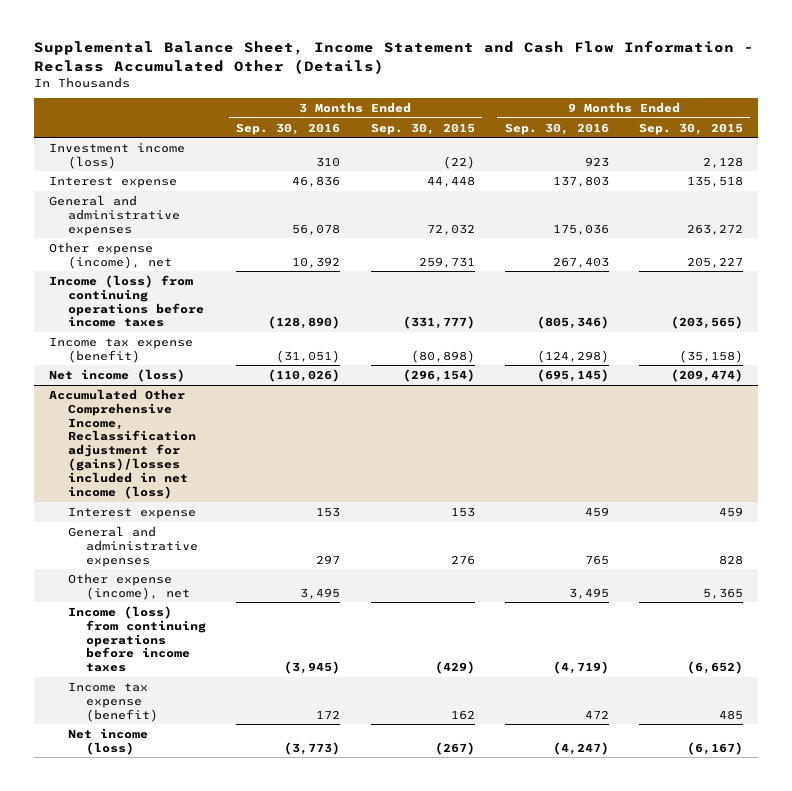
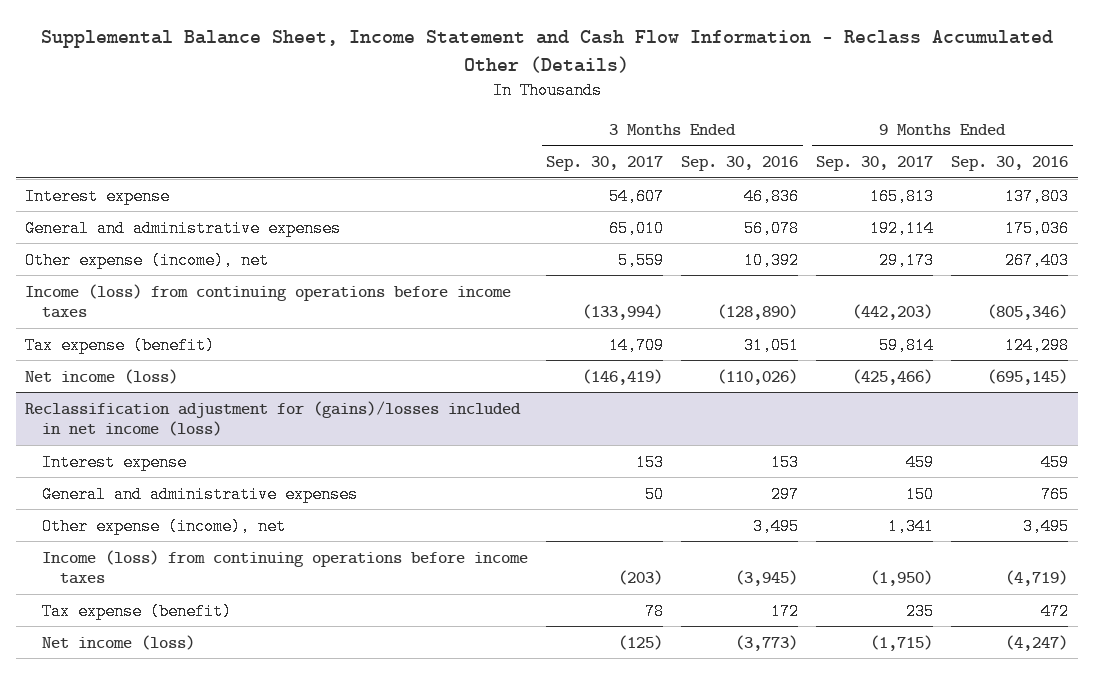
- | 3 Months Ended Sep. 30, 2016 | 3 Months Ended Sep. 30, 2015 | 9 Months Ended Sep. 30, 2016 | 9 Months Ended Sep. 30, 2015
+ | 3 Months Ended Sep. 30, 2017 | 3 Months Ended Sep. 30, 2016 | 9 Months Ended Sep. 30, 2017 | 9 Months Ended Sep. 30, 2016
- Investment income (loss) | 310 | (22) | 923 | 2,128
- Income tax expense (benefit) | (31,051) | (80,898) | (124,298) | (35,158)
+ Tax expense (benefit) | 14,709 | 31,051 | 59,814 | 124,298
- Accumulated Other Comprehensive Income, Reclassification adjustment for (gains)/losses included in net income (loss)
+ Reclassification adjustment for (gains)/losses included in net income (loss)
- Income tax expense (benefit) | 172 | 162 | 472 | 485
+ Tax expense (benefit) | 78 | 172 | 235 | 472

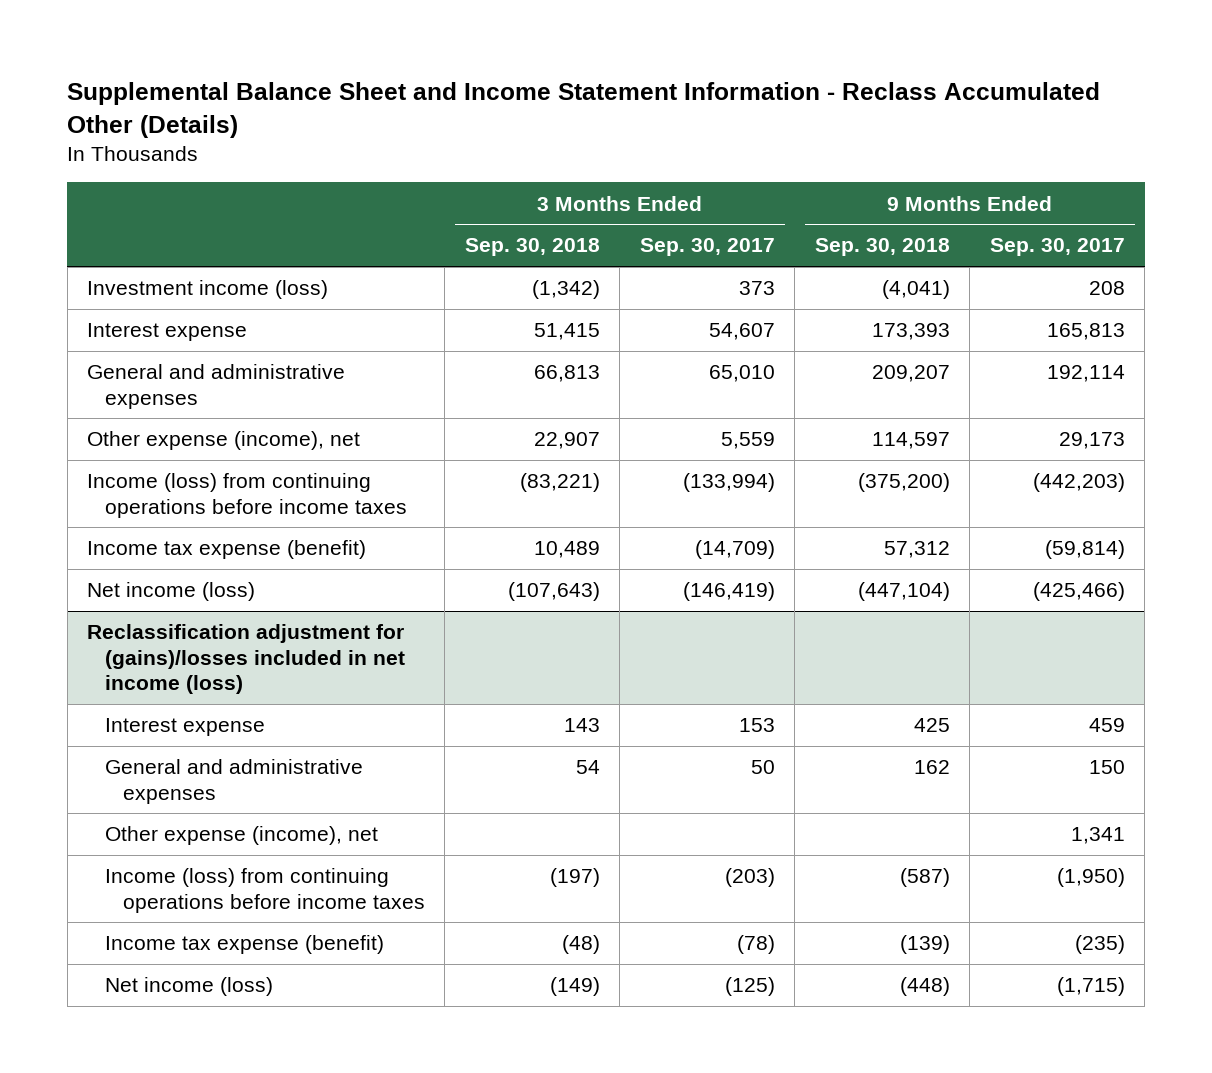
- Supplemental Balance Sheet, Income Statement and Cash Flow Information - Reclass Accumulated Other (Details)
+ Supplemental Balance Sheet and Income Statement Information - Reclass Accumulated Other (Details)
- | 3 Months Ended Sep. 30, 2017 | 3 Months Ended Sep. 30, 2016 | 9 Months Ended Sep. 30, 2017 | 9 Months Ended Sep. 30, 2016
+ | 3 Months Ended Sep. 30, 2018 | 3 Months Ended Sep. 30, 2017 | 9 Months Ended Sep. 30, 2018 | 9 Months Ended Sep. 30, 2017
+ Investment income (loss) | (1,342) | 373 | (4,041) | 208
- Tax expense (benefit) | 14,709 | 31,051 | 59,814 | 124,298
+ Income tax expense (benefit) | 10,489 | (14,709) | 57,312 | (59,814)
@ Reclassification adjustment for (gains)/losses included in net income (loss)
- Tax expense (benefit) | 78 | 172 | 235 | 472
+ Income tax expense (benefit) | (48) | (78) | (139) | (235)

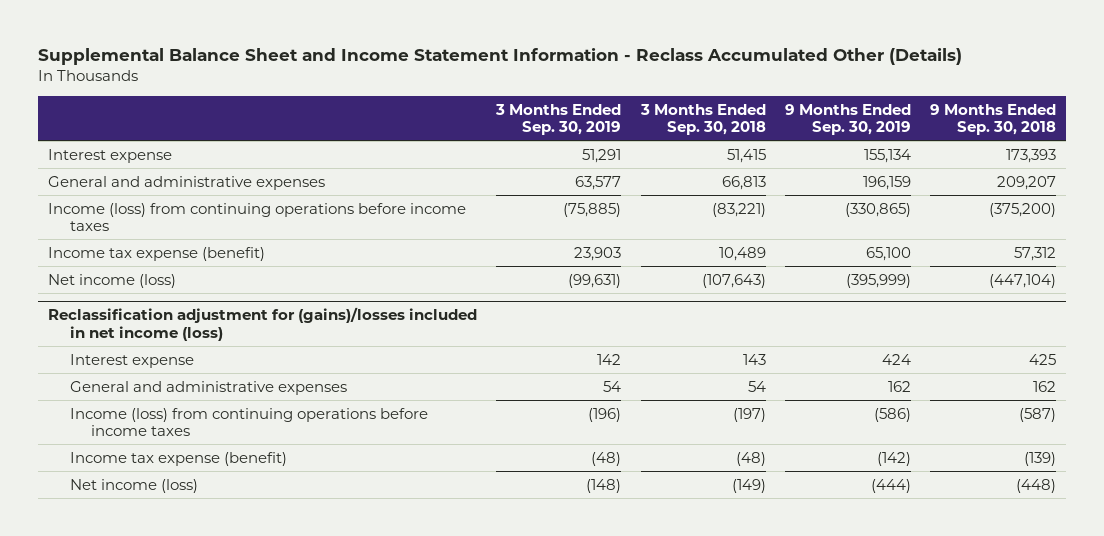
- | 3 Months Ended Sep. 30, 2018 | 3 Months Ended Sep. 30, 2017 | 9 Months Ended Sep. 30, 2018 | 9 Months Ended Sep. 30, 2017
+ | 3 Months Ended Sep. 30, 2019 | 3 Months Ended Sep. 30, 2018 | 9 Months Ended Sep. 30, 2019 | 9 Months Ended Sep. 30, 2018
- Investment income (loss) | (1,342) | 373 | (4,041) | 208
- Other expense (income), net | 22,907 | 5,559 | 114,597 | 29,173
@ Reclassification adjustment for (gains)/losses included in net income (loss)
- Other expense (income), net | | | | 1,341

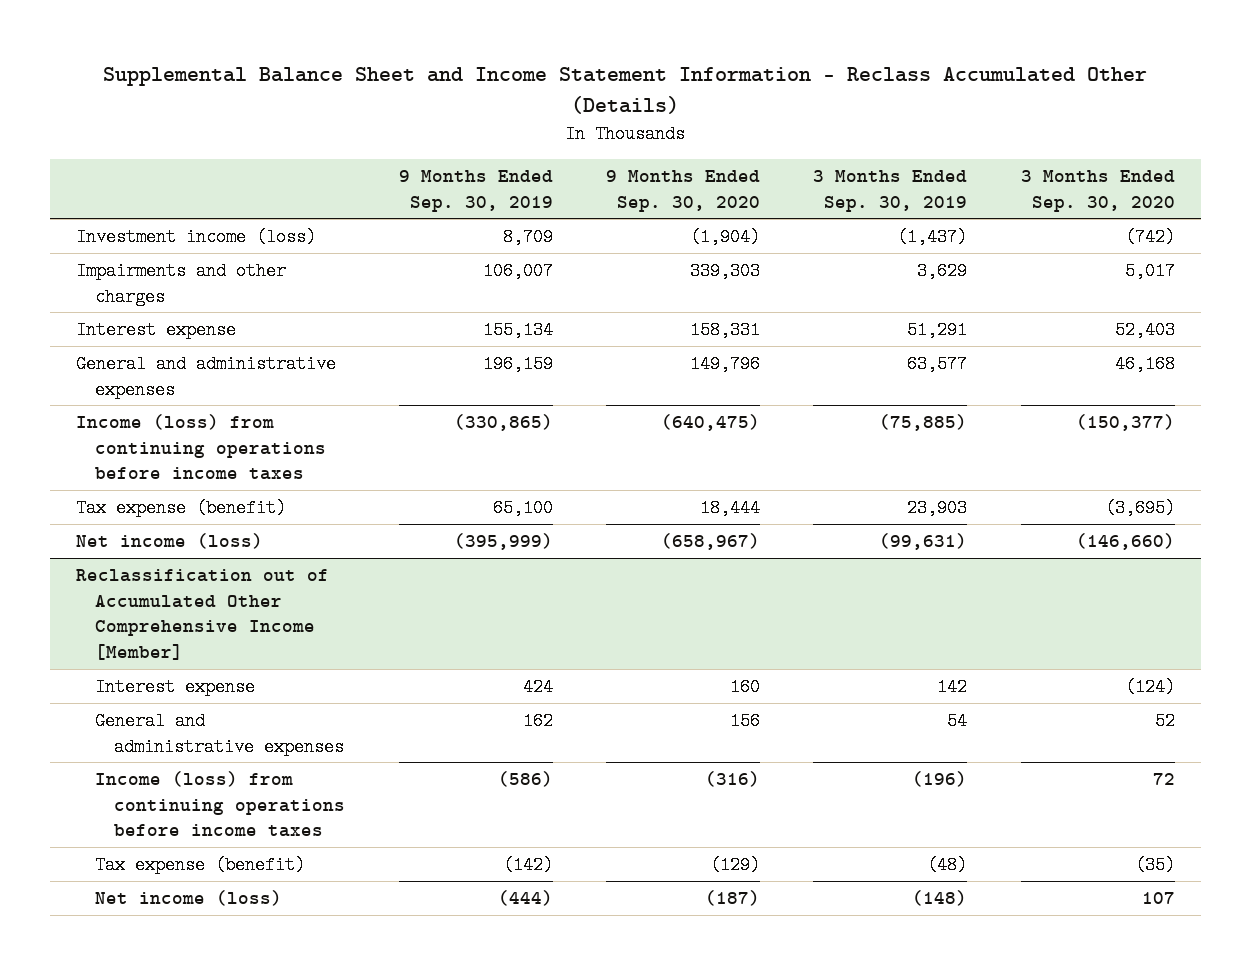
- | 3 Months Ended Sep. 30, 2019 | 3 Months Ended Sep. 30, 2018 | 9 Months Ended Sep. 30, 2019 | 9 Months Ended Sep. 30, 2018
+ | 9 Months Ended Sep. 30, 2019 | 9 Months Ended Sep. 30, 2020 | 3 Months Ended Sep. 30, 2019 | 3 Months Ended Sep. 30, 2020
+ Investment income (loss) | 8,709 | (1,904) | (1,437) | (742)
+ Impairments and other charges | 106,007 | 339,303 | 3,629 | 5,017
- Income tax expense (benefit) | 23,903 | 10,489 | 65,100 | 57,312
+ Tax expense (benefit) | 65,100 | 18,444 | 23,903 | (3,695)
- Reclassification adjustment for (gains)/losses included in net income (loss)
+ Reclassification out of Accumulated Other Comprehensive Income [Member]
- Income tax expense (benefit) | (48) | (48) | (142) | (139)
+ Tax expense (benefit) | (142) | (129) | (48) | (35)

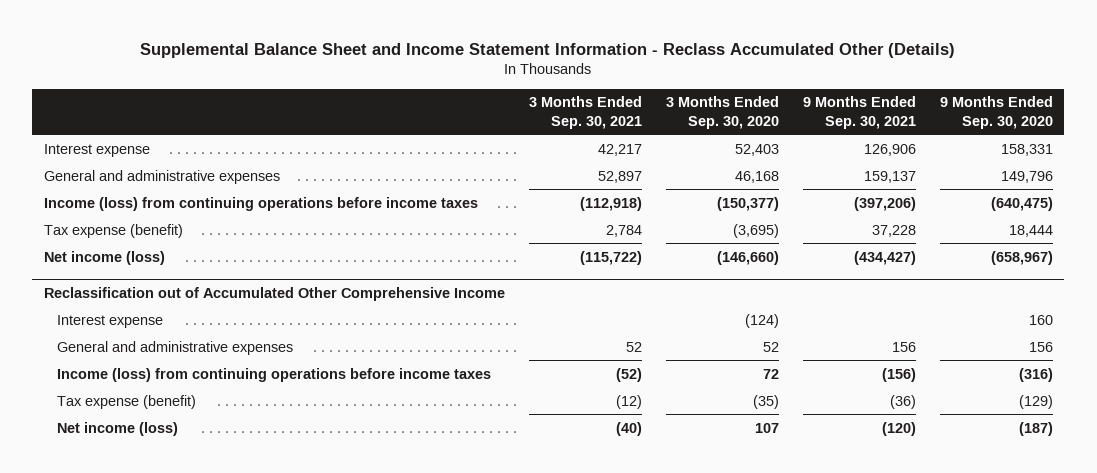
- | 9 Months Ended Sep. 30, 2019 | 9 Months Ended Sep. 30, 2020 | 3 Months Ended Sep. 30, 2019 | 3 Months Ended Sep. 30, 2020
+ | 3 Months Ended Sep. 30, 2021 | 3 Months Ended Sep. 30, 2020 | 9 Months Ended Sep. 30, 2021 | 9 Months Ended Sep. 30, 2020
- Investment income (loss) | 8,709 | (1,904) | (1,437) | (742)
- Impairments and other charges | 106,007 | 339,303 | 3,629 | 5,017
- Reclassification out of Accumulated Other Comprehensive Income [Member]
+ Reclassification out of Accumulated Other Comprehensive Income

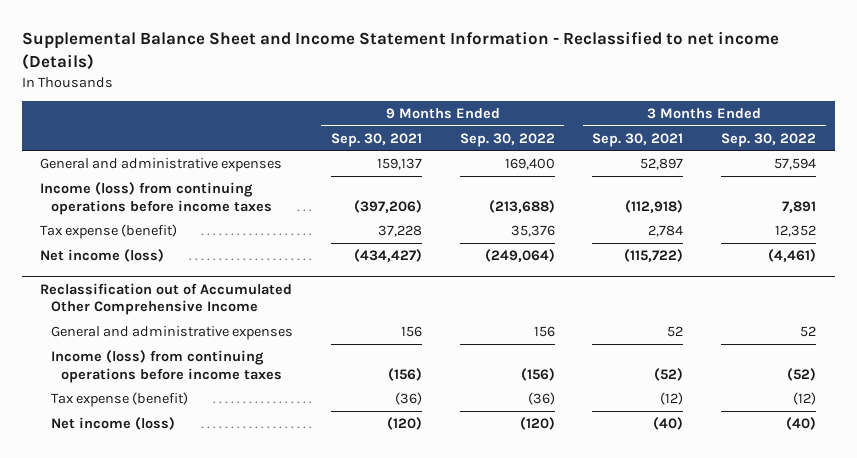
- Supplemental Balance Sheet and Income Statement Information - Reclass Accumulated Other (Details)
+ Supplemental Balance Sheet and Income Statement Information - Reclassified to net income (Details)
- | 3 Months Ended Sep. 30, 2021 | 3 Months Ended Sep. 30, 2020 | 9 Months Ended Sep. 30, 2021 | 9 Months Ended Sep. 30, 2020
+ | 9 Months Ended Sep. 30, 2021 | 9 Months Ended Sep. 30, 2022 | 3 Months Ended Sep. 30, 2021 | 3 Months Ended Sep. 30, 2022
- Interest expense | 42,217 | 52,403 | 126,906 | 158,331
@ Reclassification out of Accumulated Other Comprehensive Income
- Interest expense | | (124) | | 160

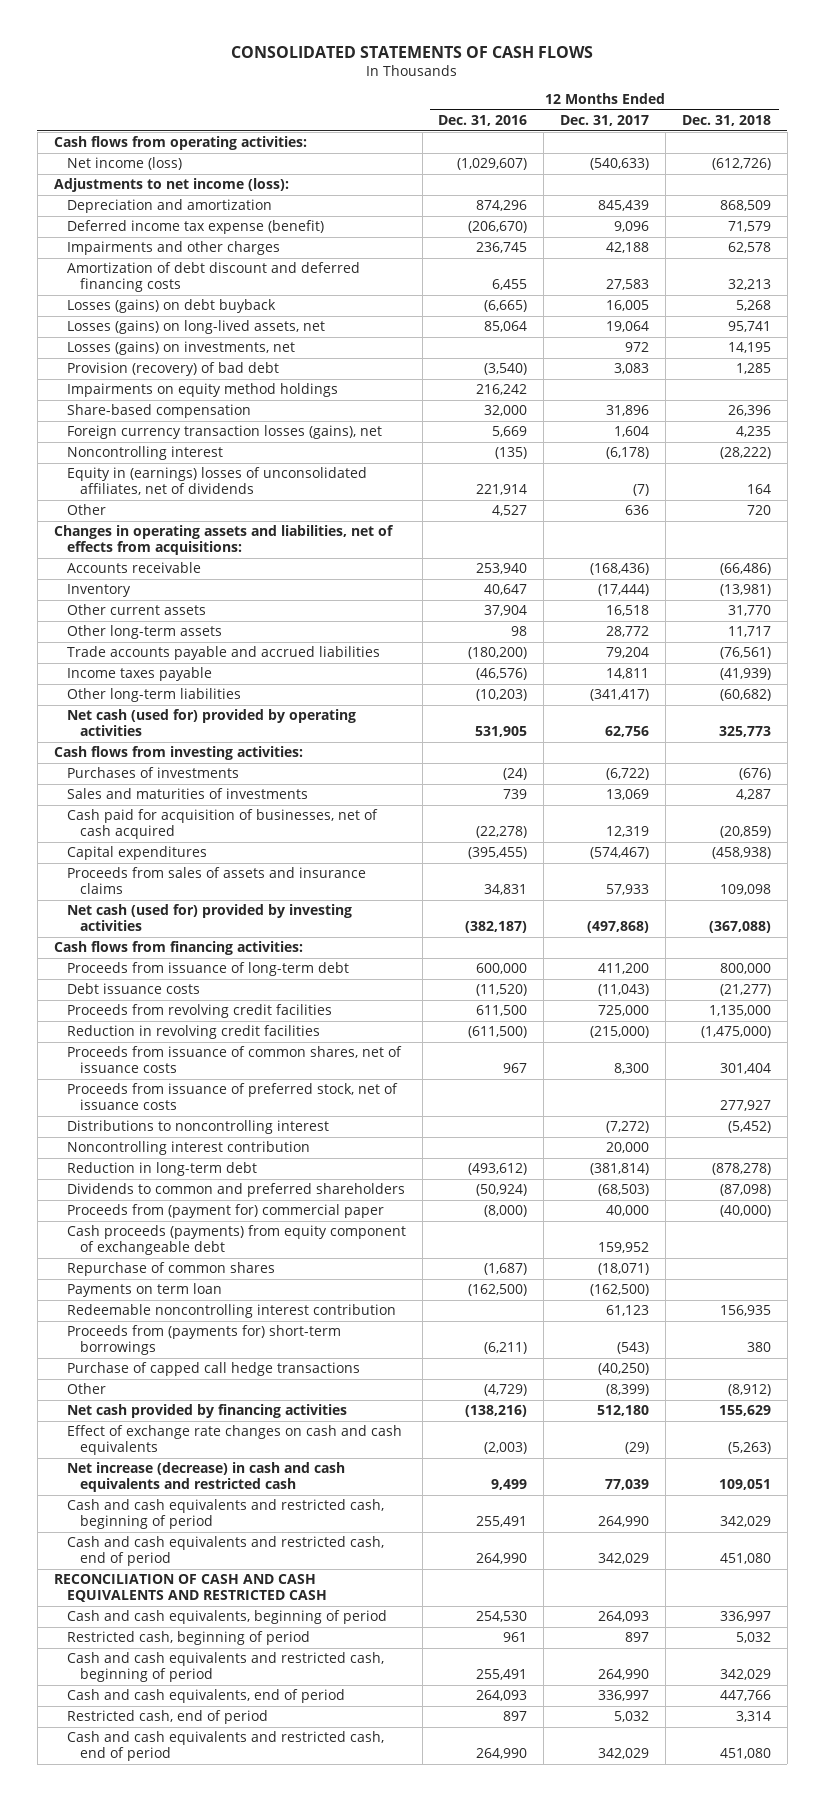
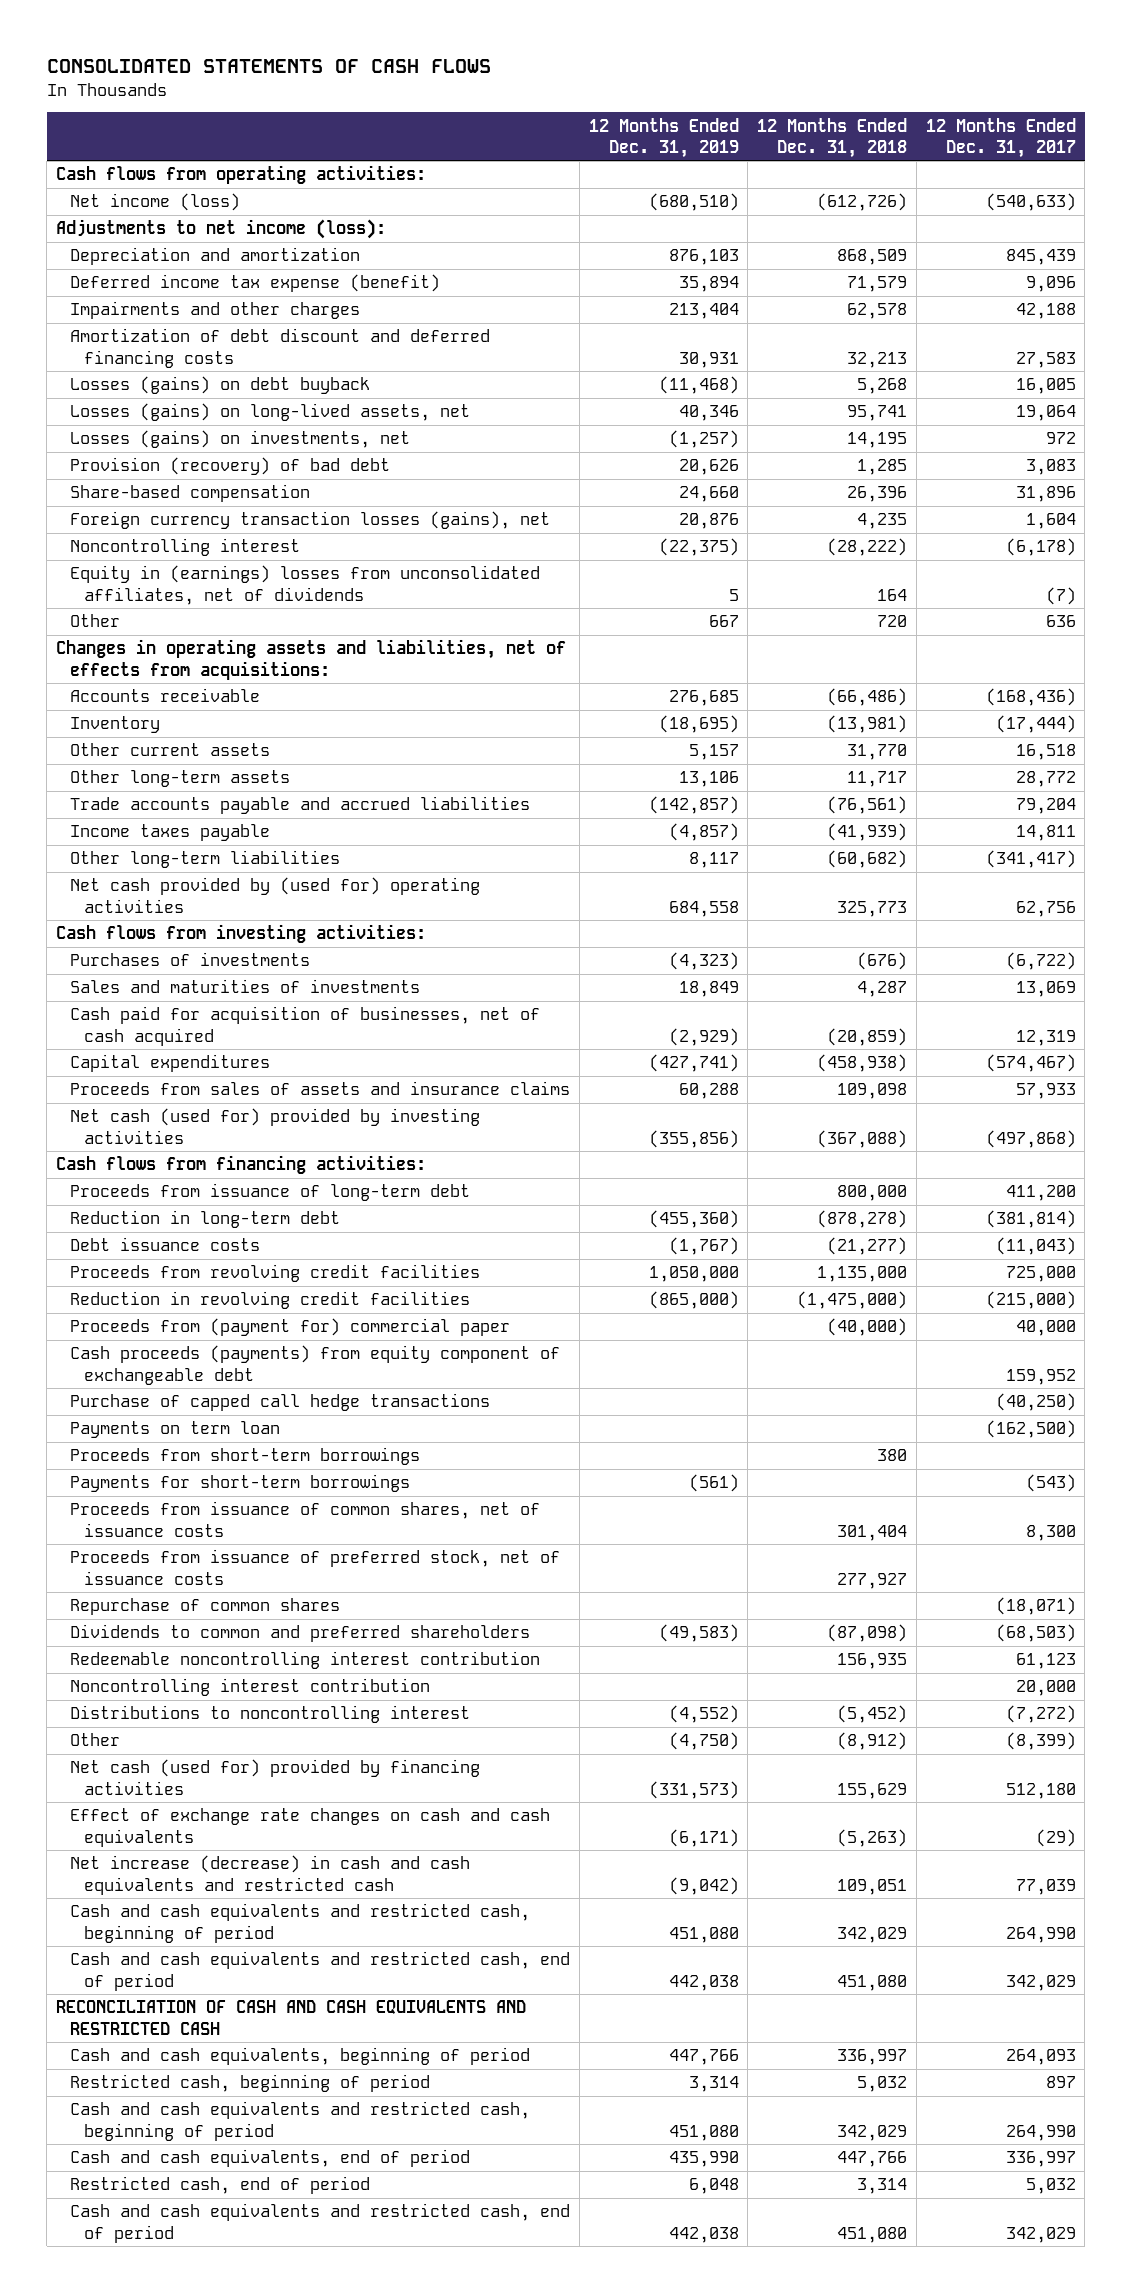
- | 12 Months Ended Dec. 31, 2016 | 12 Months Ended Dec. 31, 2017 | 12 Months Ended Dec. 31, 2018
+ | 12 Months Ended Dec. 31, 2019 | 12 Months Ended Dec. 31, 2018 | 12 Months Ended Dec. 31, 2017
- Impairments on equity method holdings | 216,242 | |
- Equity in (earnings) losses of unconsolidated affiliates, net of dividends | 221,914 | (7) | 164
+ Equity in (earnings) losses from unconsolidated affiliates, net of dividends | 5 | 164 | (7)
- Net cash (used for) provided by operating activities | 531,905 | 62,756 | 325,773
+ Net cash provided by (used for) operating activities | 684,558 | 325,773 | 62,756
moved up: Reduction in long-term debt | (455,360) | (878,278) | (381,814)
moved up: Purchase of capped call hedge transactions | | | (40,250)
+ Proceeds from short-term borrowings | | 380 |
+ Payments for short-term borrowings | (561) | | (543)
moved down: Proceeds from issuance of common shares, net of issuance costs | | 301,404 | 8,300
moved down: Proceeds from issuance of preferred stock, net of issuance costs | | 277,927 |
moved down: Repurchase of common shares | | | (18,071)
moved down: Dividends to common and preferred shareholders | (49,583) | (87,098) | (68,503)
- Proceeds from (payments for) short-term borrowings | (6,211) | (543) | 380
moved down: Noncontrolling interest contribution | | | 20,000
moved down: Distributions to noncontrolling interest | (4,552) | (5,452) | (7,272)
- Net cash provided by financing activities | (138,216) | 512,180 | 155,629
+ Net cash (used for) provided by financing activities | (331,573) | 155,629 | 512,180

